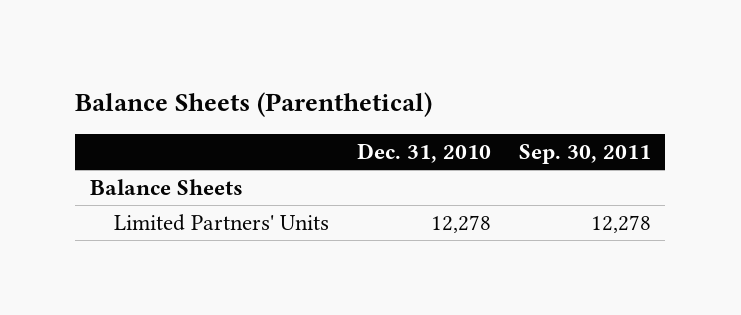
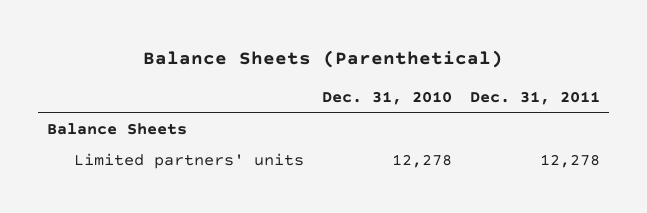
- | Dec. 31, 2010 | Sep. 30, 2011
+ | Dec. 31, 2010 | Dec. 31, 2011
- Limited Partners' Units | 12,278 | 12,278
+ Limited partners' units | 12,278 | 12,278

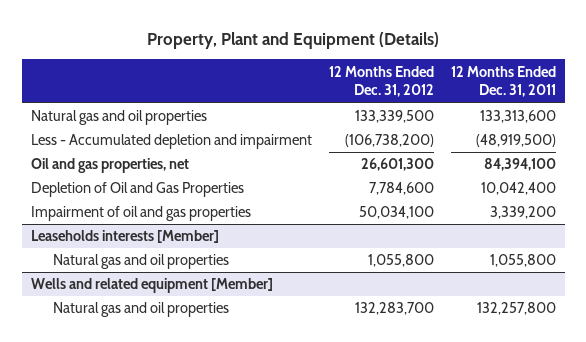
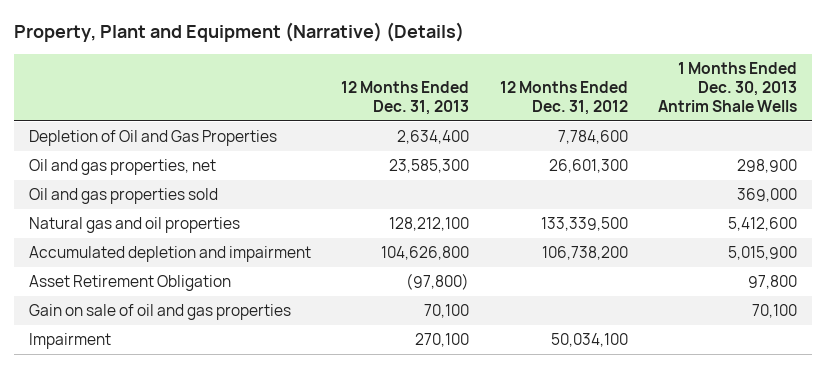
- Property, Plant and Equipment (Details)
+ Property, Plant and Equipment (Narrative) (Details)
- | 12 Months Ended Dec. 31, 2012 | 12 Months Ended Dec. 31, 2011
+ | 12 Months Ended Dec. 31, 2013 | 12 Months Ended Dec. 31, 2012 | 1 Months Ended Dec. 30, 2013 Antrim Shale Wells
- Less - Accumulated depletion and impairment | (106,738,200) | (48,919,500)
- Impairment of oil and gas properties | 50,034,100 | 3,339,200
- Leaseholds interests [Member]
- Natural gas and oil properties | 1,055,800 | 1,055,800
- Wells and related equipment [Member]
- Natural gas and oil properties | 132,283,700 | 132,257,800
moved down: Oil and gas properties, net | 23,585,300 | 26,601,300 | 298,900
+ Oil and gas properties sold | | | 369,000
moved down: Natural gas and oil properties | 128,212,100 | 133,339,500 | 5,412,600
+ Accumulated depletion and impairment | 104,626,800 | 106,738,200 | 5,015,900
+ Asset Retirement Obligation | (97,800) | | 97,800
+ Gain on sale of oil and gas properties | 70,100 | | 70,100
+ Impairment | 270,100 | 50,034,100 |

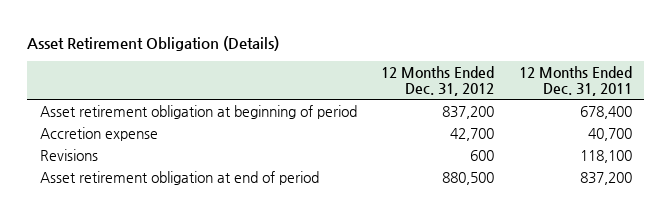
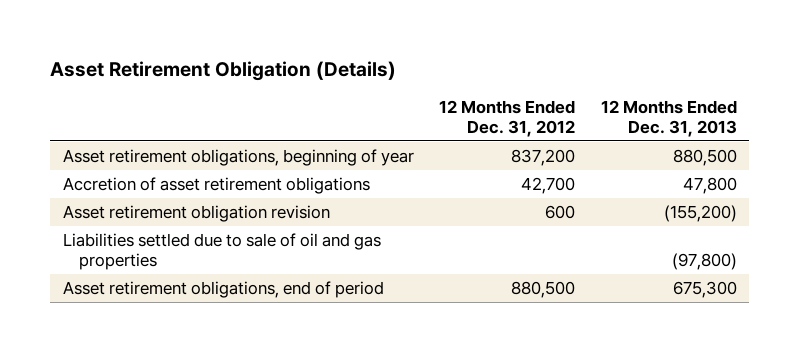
- | 12 Months Ended Dec. 31, 2012 | 12 Months Ended Dec. 31, 2011
+ | 12 Months Ended Dec. 31, 2012 | 12 Months Ended Dec. 31, 2013
- Asset retirement obligation at beginning of period | 837,200 | 678,400
- Accretion expense | 42,700 | 40,700
- Revisions | 600 | 118,100
- Asset retirement obligation at end of period | 880,500 | 837,200
+ Asset retirement obligations, beginning of year | 837,200 | 880,500
+ Accretion of asset retirement obligations | 42,700 | 47,800
+ Asset retirement obligation revision | 600 | (155,200)
+ Liabilities settled due to sale of oil and gas properties | | (97,800)
+ Asset retirement obligations, end of period | 880,500 | 675,300

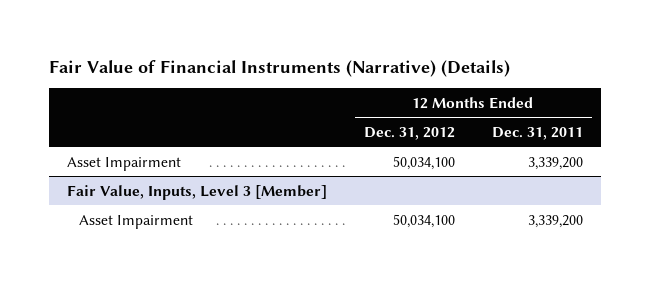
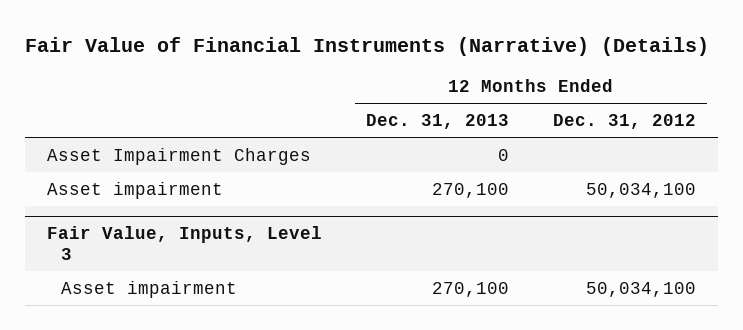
- | 12 Months Ended Dec. 31, 2012 | 12 Months Ended Dec. 31, 2011
+ | 12 Months Ended Dec. 31, 2013 | 12 Months Ended Dec. 31, 2012
- Asset Impairment | 50,034,100 | 3,339,200
- Fair Value, Inputs, Level 3 [Member]
- Asset Impairment | 50,034,100 | 3,339,200
+ Asset Impairment Charges | 0 |
+ Asset impairment | 270,100 | 50,034,100
+ Fair Value, Inputs, Level 3
+ Asset impairment | 270,100 | 50,034,100

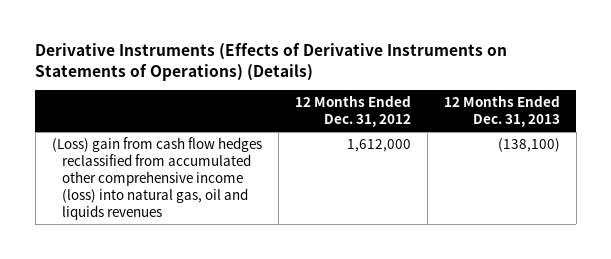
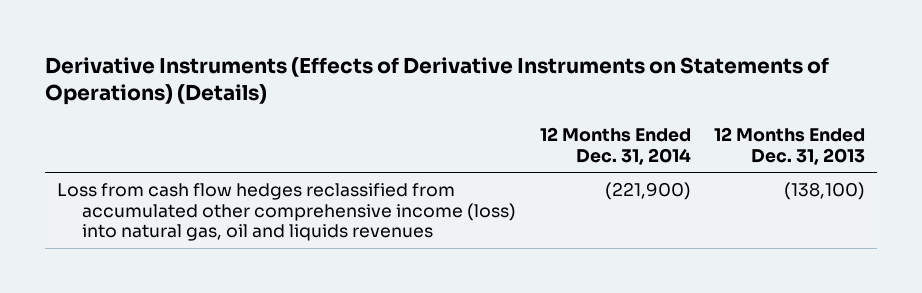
- | 12 Months Ended Dec. 31, 2012 | 12 Months Ended Dec. 31, 2013
+ | 12 Months Ended Dec. 31, 2014 | 12 Months Ended Dec. 31, 2013
- (Loss) gain from cash flow hedges reclassified from accumulated other comprehensive income (loss) into natural gas, oil and liquids revenues | 1,612,000 | (138,100)
+ Loss from cash flow hedges reclassified from accumulated other comprehensive income (loss) into natural gas, oil and liquids revenues | (221,900) | (138,100)

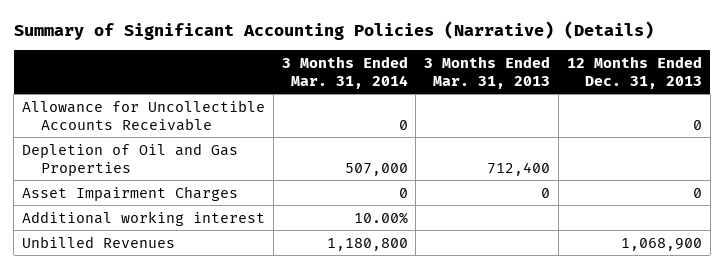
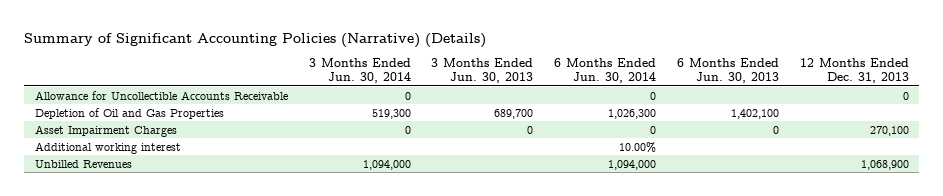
- | 3 Months Ended Mar. 31, 2014 | 3 Months Ended Mar. 31, 2013 | 12 Months Ended Dec. 31, 2013
+ | 3 Months Ended Jun. 30, 2014 | 3 Months Ended Jun. 30, 2013 | 6 Months Ended Jun. 30, 2014 | 6 Months Ended Jun. 30, 2013 | 12 Months Ended Dec. 31, 2013
- Asset Impairment Charges | 0 | 0 | 0
+ Asset Impairment Charges | 0 | 0 | 0 | 0 | 270,100

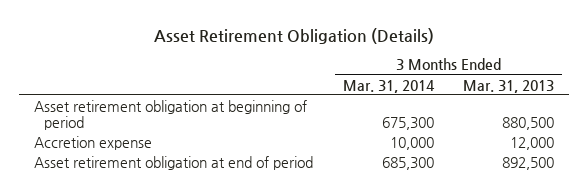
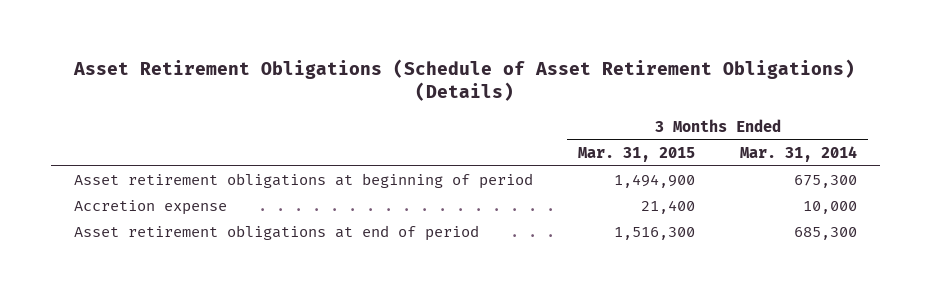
- Asset Retirement Obligation (Details)
+ Asset Retirement Obligations (Schedule of Asset Retirement Obligations) (Details)
- | 3 Months Ended Mar. 31, 2014 | 3 Months Ended Mar. 31, 2013
+ | 3 Months Ended Mar. 31, 2015 | 3 Months Ended Mar. 31, 2014
- Asset retirement obligation at beginning of period | 675,300 | 880,500
+ Asset retirement obligations at beginning of period | 1,494,900 | 675,300
- Asset retirement obligation at end of period | 685,300 | 892,500
+ Asset retirement obligations at end of period | 1,516,300 | 685,300

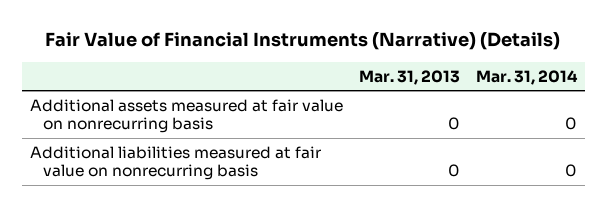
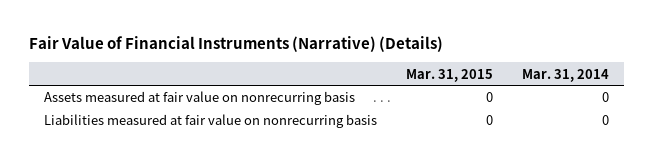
- | Mar. 31, 2013 | Mar. 31, 2014
+ | Mar. 31, 2015 | Mar. 31, 2014
- Additional assets measured at fair value on nonrecurring basis | 0 | 0
- Additional liabilities measured at fair value on nonrecurring basis | 0 | 0
+ Assets measured at fair value on nonrecurring basis | 0 | 0
+ Liabilities measured at fair value on nonrecurring basis | 0 | 0

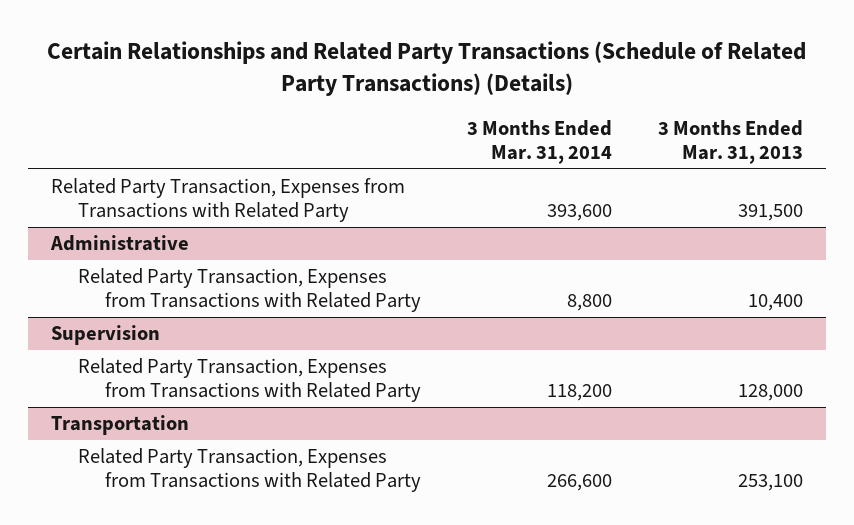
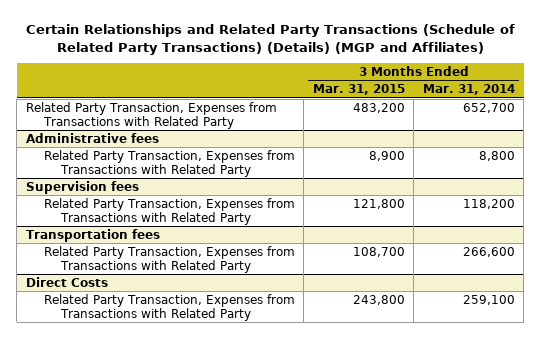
- Certain Relationships and Related Party Transactions (Schedule of Related Party Transactions) (Details)
+ Certain Relationships and Related Party Transactions (Schedule of Related Party Transactions) (Details) (MGP and Affiliates)
- | 3 Months Ended Mar. 31, 2014 | 3 Months Ended Mar. 31, 2013
+ | 3 Months Ended Mar. 31, 2015 | 3 Months Ended Mar. 31, 2014
- Related Party Transaction, Expenses from Transactions with Related Party | 393,600 | 391,500
- Administrative
+ Related Party Transaction, Expenses from Transactions with Related Party | 483,200 | 652,700
+ Administrative fees
- Supervision
+ Supervision fees
- Transportation
+ Transportation fees
+ Direct Costs
+ Related Party Transaction, Expenses from Transactions with Related Party | 243,800 | 259,100

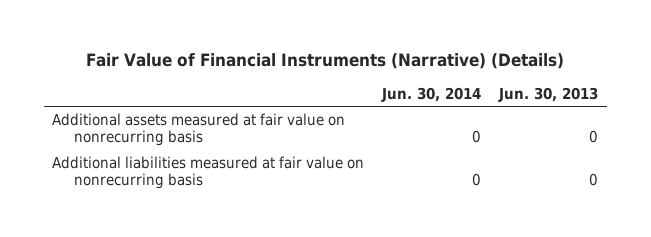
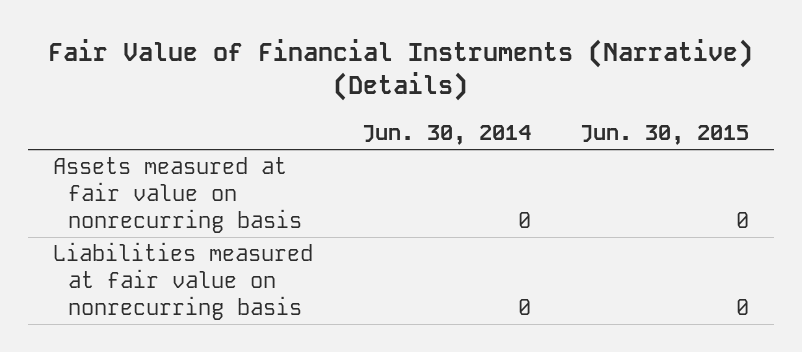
- | Jun. 30, 2014 | Jun. 30, 2013
+ | Jun. 30, 2014 | Jun. 30, 2015
- Additional assets measured at fair value on nonrecurring basis | 0 | 0
- Additional liabilities measured at fair value on nonrecurring basis | 0 | 0
+ Assets measured at fair value on nonrecurring basis | 0 | 0
+ Liabilities measured at fair value on nonrecurring basis | 0 | 0

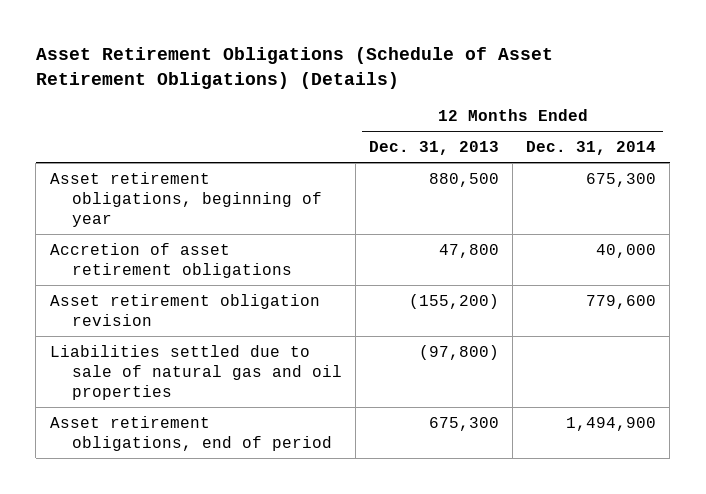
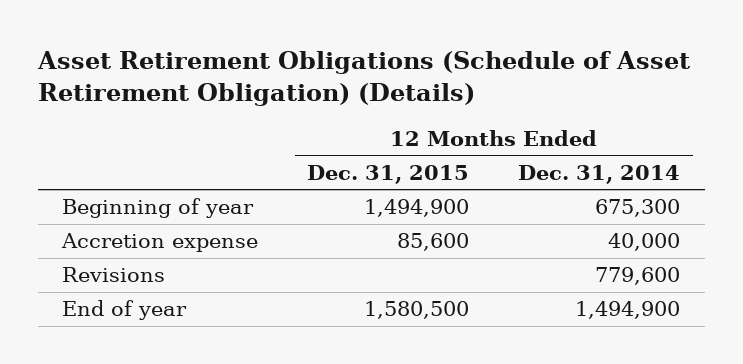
- Asset Retirement Obligations (Schedule of Asset Retirement Obligations) (Details)
+ Asset Retirement Obligations (Schedule of Asset Retirement Obligation) (Details)
- | 12 Months Ended Dec. 31, 2013 | 12 Months Ended Dec. 31, 2014
+ | 12 Months Ended Dec. 31, 2015 | 12 Months Ended Dec. 31, 2014
- Asset retirement obligations, beginning of year | 880,500 | 675,300
- Accretion of asset retirement obligations | 47,800 | 40,000
- Asset retirement obligation revision | (155,200) | 779,600
- Liabilities settled due to sale of natural gas and oil properties | (97,800) |
- Asset retirement obligations, end of period | 675,300 | 1,494,900
+ Beginning of year | 1,494,900 | 675,300
+ Accretion expense | 85,600 | 40,000
+ Revisions | | 779,600
+ End of year | 1,580,500 | 1,494,900

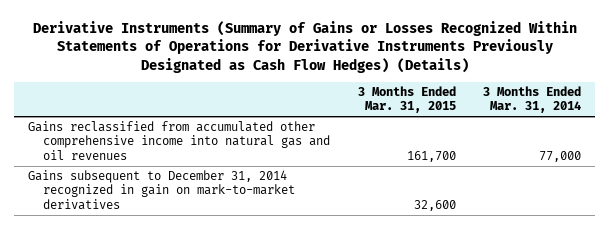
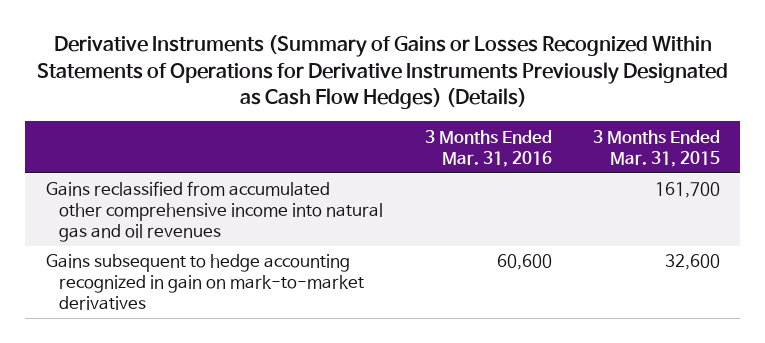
- | 3 Months Ended Mar. 31, 2015 | 3 Months Ended Mar. 31, 2014
+ | 3 Months Ended Mar. 31, 2016 | 3 Months Ended Mar. 31, 2015
- Gains subsequent to December 31, 2014 recognized in gain on mark-to-market derivatives | 32,600 |
+ Gains subsequent to hedge accounting recognized in gain on mark-to-market derivatives | 60,600 | 32,600

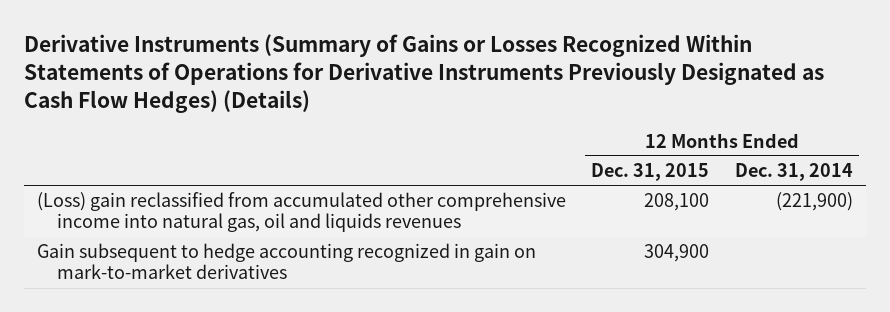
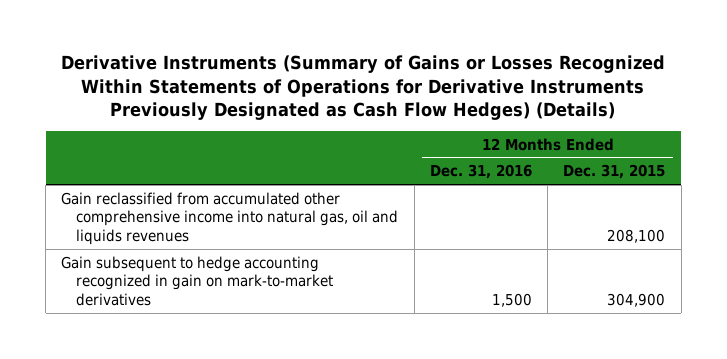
- | 12 Months Ended Dec. 31, 2015 | 12 Months Ended Dec. 31, 2014
+ | 12 Months Ended Dec. 31, 2016 | 12 Months Ended Dec. 31, 2015
- (Loss) gain reclassified from accumulated other comprehensive income into natural gas, oil and liquids revenues | 208,100 | (221,900)
+ Gain reclassified from accumulated other comprehensive income into natural gas, oil and liquids revenues | | 208,100

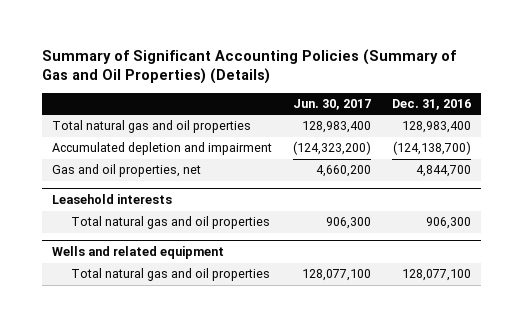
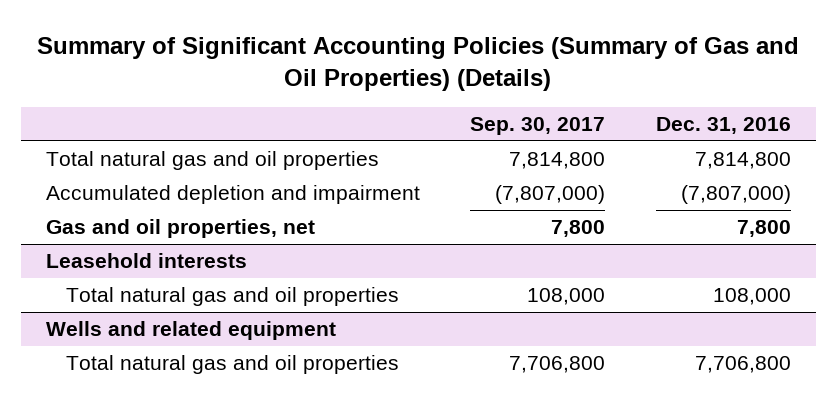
- | Jun. 30, 2017 | Dec. 31, 2016
+ | Sep. 30, 2017 | Dec. 31, 2016
- Total natural gas and oil properties | 128,983,400 | 128,983,400
- Accumulated depletion and impairment | (124,323,200) | (124,138,700)
- Gas and oil properties, net | 4,660,200 | 4,844,700
+ Total natural gas and oil properties | 7,814,800 | 7,814,800
+ Accumulated depletion and impairment | (7,807,000) | (7,807,000)
+ Gas and oil properties, net | 7,800 | 7,800
@ Leasehold interests
- Total natural gas and oil properties | 906,300 | 906,300
+ Total natural gas and oil properties | 108,000 | 108,000
@ Wells and related equipment
- Total natural gas and oil properties | 128,077,100 | 128,077,100
+ Total natural gas and oil properties | 7,706,800 | 7,706,800

